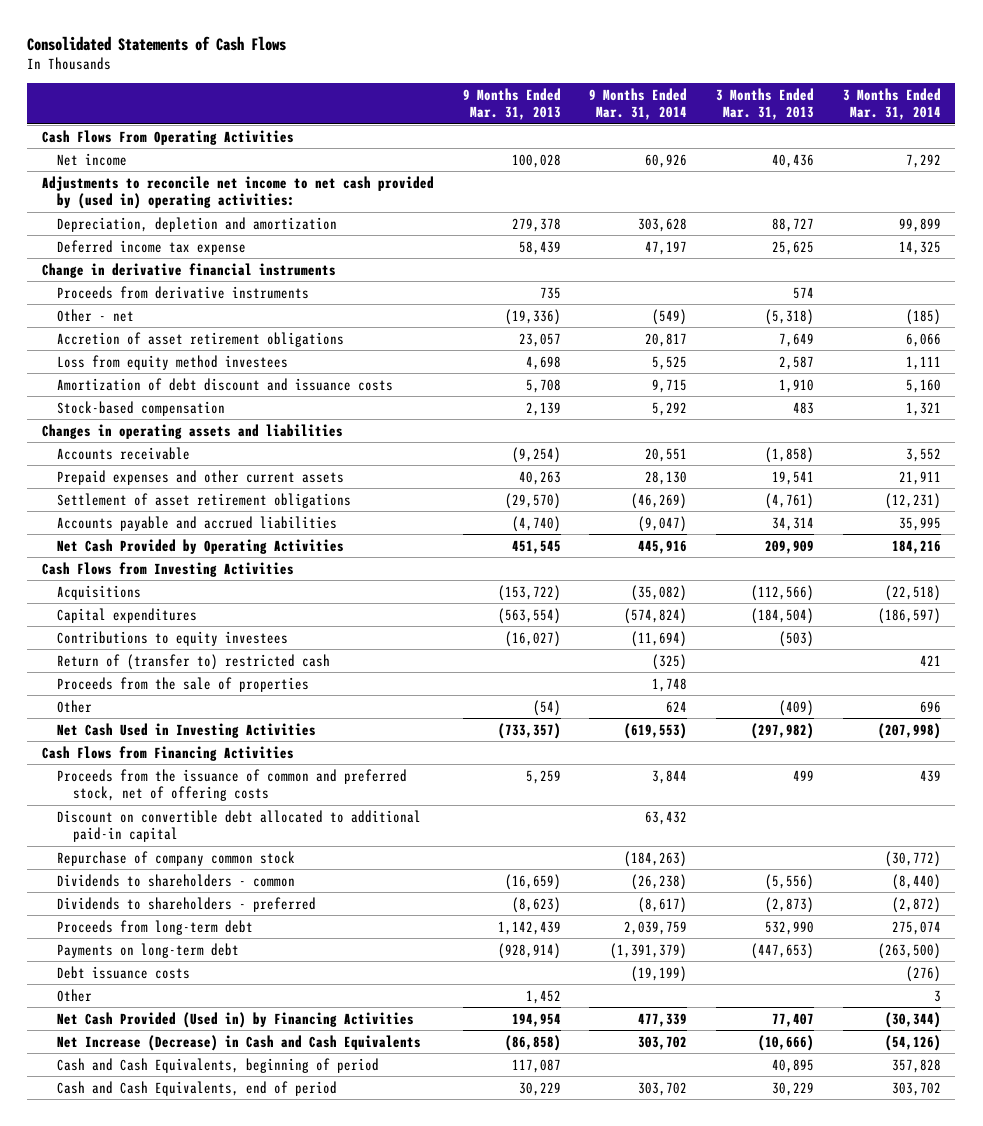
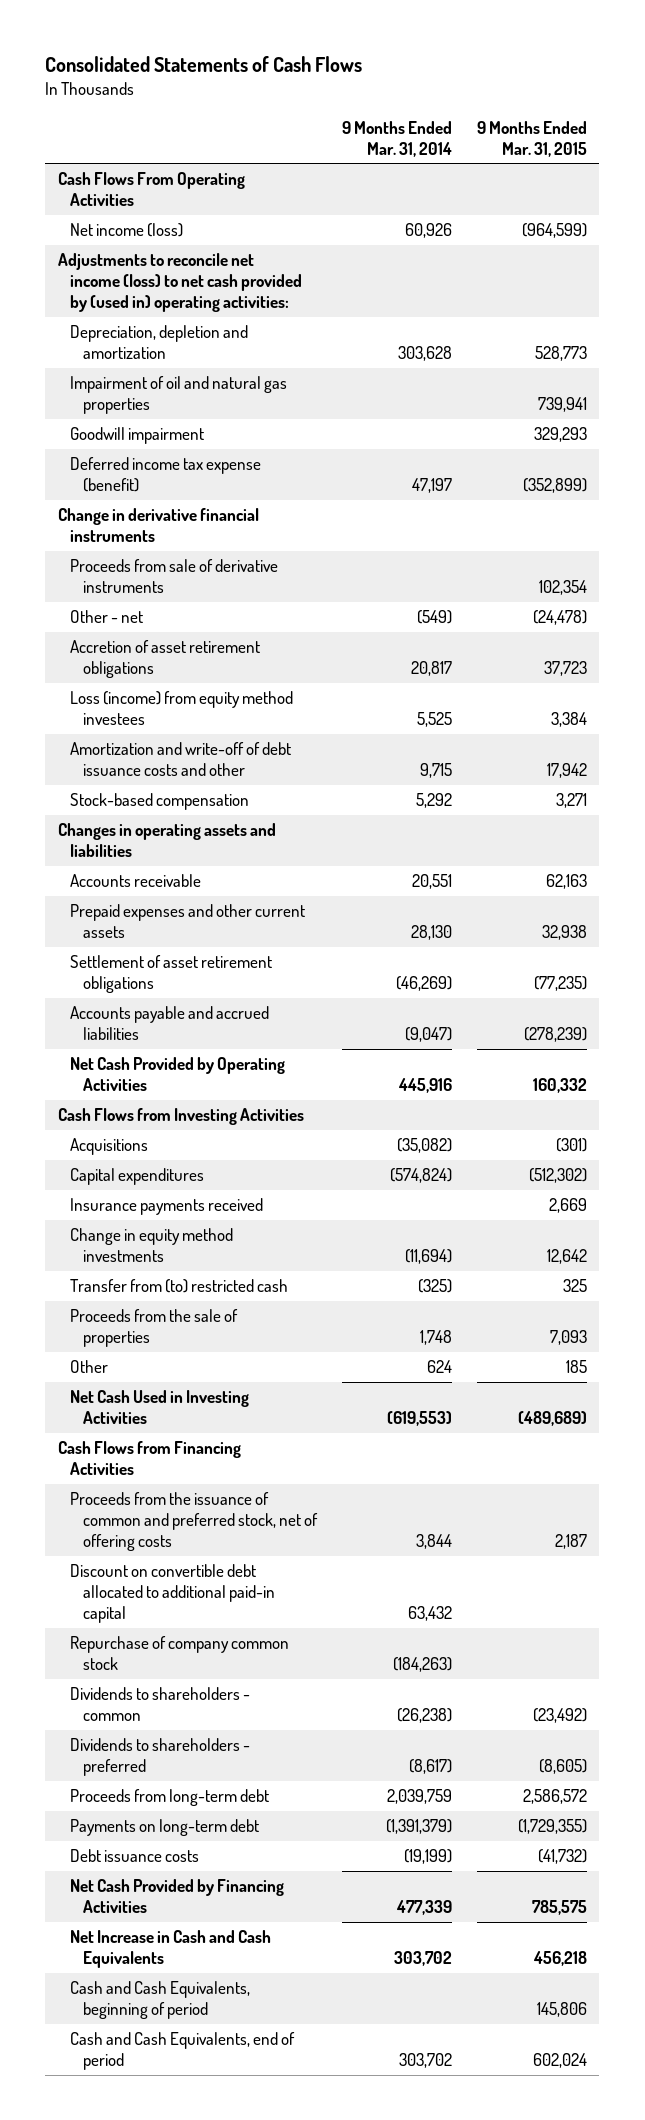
- | 9 Months Ended Mar. 31, 2013 | 9 Months Ended Mar. 31, 2014 | 3 Months Ended Mar. 31, 2013 | 3 Months Ended Mar. 31, 2014
+ | 9 Months Ended Mar. 31, 2014 | 9 Months Ended Mar. 31, 2015
- Net income | 100,028 | 60,926 | 40,436 | 7,292
- Adjustments to reconcile net income to net cash provided by (used in) operating activities:
+ Net income (loss) | 60,926 | (964,599)
+ Adjustments to reconcile net income (loss) to net cash provided by (used in) operating activities:
- Deferred income tax expense | 58,439 | 47,197 | 25,625 | 14,325
+ Impairment of oil and natural gas properties | | 739,941
+ Goodwill impairment | | 329,293
+ Deferred income tax expense (benefit) | 47,197 | (352,899)
- Proceeds from derivative instruments | 735 | | 574 |
+ Proceeds from sale of derivative instruments | | 102,354
- Loss from equity method investees | 4,698 | 5,525 | 2,587 | 1,111
- Amortization of debt discount and issuance costs | 5,708 | 9,715 | 1,910 | 5,160
+ Loss (income) from equity method investees | 5,525 | 3,384
+ Amortization and write-off of debt issuance costs and other | 9,715 | 17,942
- Contributions to equity investees | (16,027) | (11,694) | (503) |
- Return of (transfer to) restricted cash | | (325) | | 421
+ Insurance payments received | | 2,669
+ Change in equity method investments | (11,694) | 12,642
+ Transfer from (to) restricted cash | (325) | 325
- Other | 1,452 | | | 3
- Net Cash Provided (Used in) by Financing Activities | 194,954 | 477,339 | 77,407 | (30,344)
- Net Increase (Decrease) in Cash and Cash Equivalents | (86,858) | 303,702 | (10,666) | (54,126)
+ Net Cash Provided by Financing Activities | 477,339 | 785,575
+ Net Increase in Cash and Cash Equivalents | 303,702 | 456,218

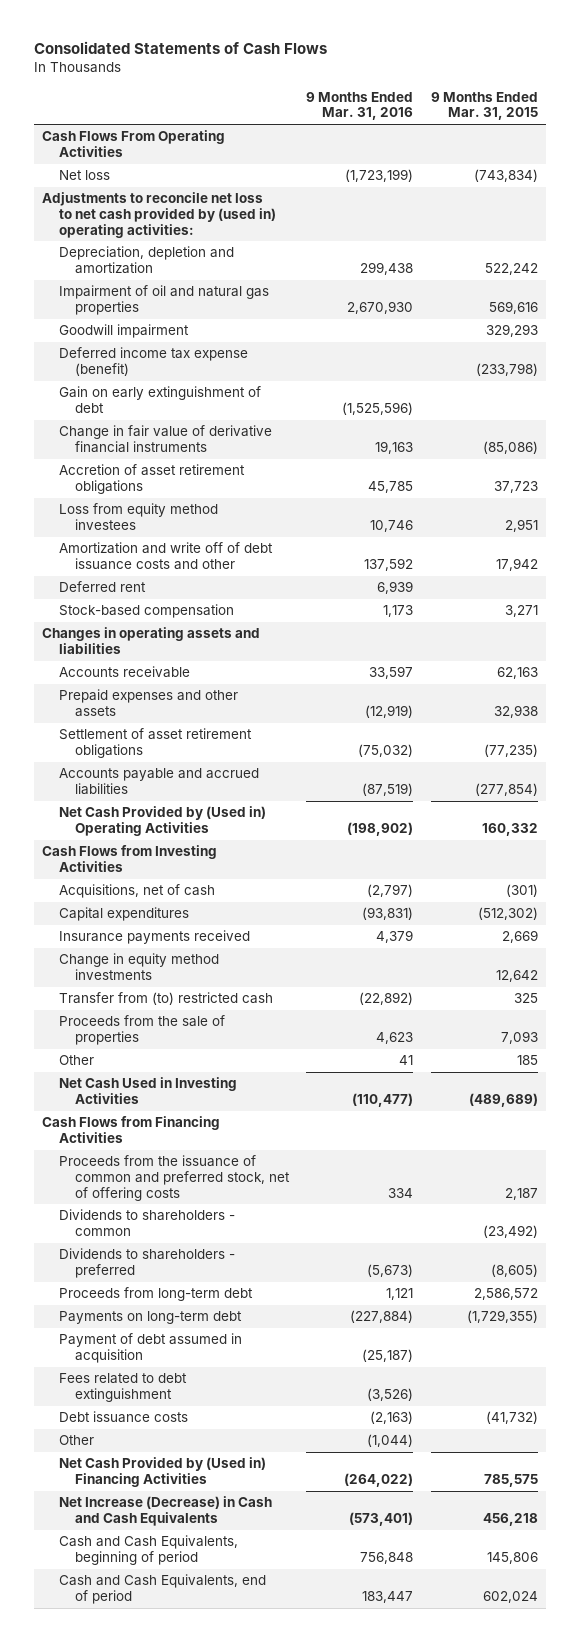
- | 9 Months Ended Mar. 31, 2014 | 9 Months Ended Mar. 31, 2015
+ | 9 Months Ended Mar. 31, 2016 | 9 Months Ended Mar. 31, 2015
- Net income (loss) | 60,926 | (964,599)
- Adjustments to reconcile net income (loss) to net cash provided by (used in) operating activities:
- Depreciation, depletion and amortization | 303,628 | 528,773
- Impairment of oil and natural gas properties | | 739,941
+ Net loss | (1,723,199) | (743,834)
+ Adjustments to reconcile net loss to net cash provided by (used in) operating activities:
+ Depreciation, depletion and amortization | 299,438 | 522,242
+ Impairment of oil and natural gas properties | 2,670,930 | 569,616
- Deferred income tax expense (benefit) | 47,197 | (352,899)
- Change in derivative financial instruments
- Proceeds from sale of derivative instruments | | 102,354
- Other - net | (549) | (24,478)
+ Deferred income tax expense (benefit) | | (233,798)
+ Gain on early extinguishment of debt | (1,525,596) |
+ Change in fair value of derivative financial instruments | 19,163 | (85,086)
- Loss (income) from equity method investees | 5,525 | 3,384
- Amortization and write-off of debt issuance costs and other | 9,715 | 17,942
+ Loss from equity method investees | 10,746 | 2,951
+ Amortization and write off of debt issuance costs and other | 137,592 | 17,942
+ Deferred rent | 6,939 |
- Prepaid expenses and other current assets | 28,130 | 32,938
+ Prepaid expenses and other assets | (12,919) | 32,938
- Accounts payable and accrued liabilities | (9,047) | (278,239)
- Net Cash Provided by Operating Activities | 445,916 | 160,332
+ Accounts payable and accrued liabilities | (87,519) | (277,854)
+ Net Cash Provided by (Used in) Operating Activities | (198,902) | 160,332
- Acquisitions | (35,082) | (301)
+ Acquisitions, net of cash | (2,797) | (301)
- Discount on convertible debt allocated to additional paid-in capital | 63,432 |
- Repurchase of company common stock | (184,263) |
+ Payment of debt assumed in acquisition | (25,187) |
+ Fees related to debt extinguishment | (3,526) |
- Net Cash Provided by Financing Activities | 477,339 | 785,575
- Net Increase in Cash and Cash Equivalents | 303,702 | 456,218
+ Other | (1,044) |
+ Net Cash Provided by (Used in) Financing Activities | (264,022) | 785,575
+ Net Increase (Decrease) in Cash and Cash Equivalents | (573,401) | 456,218

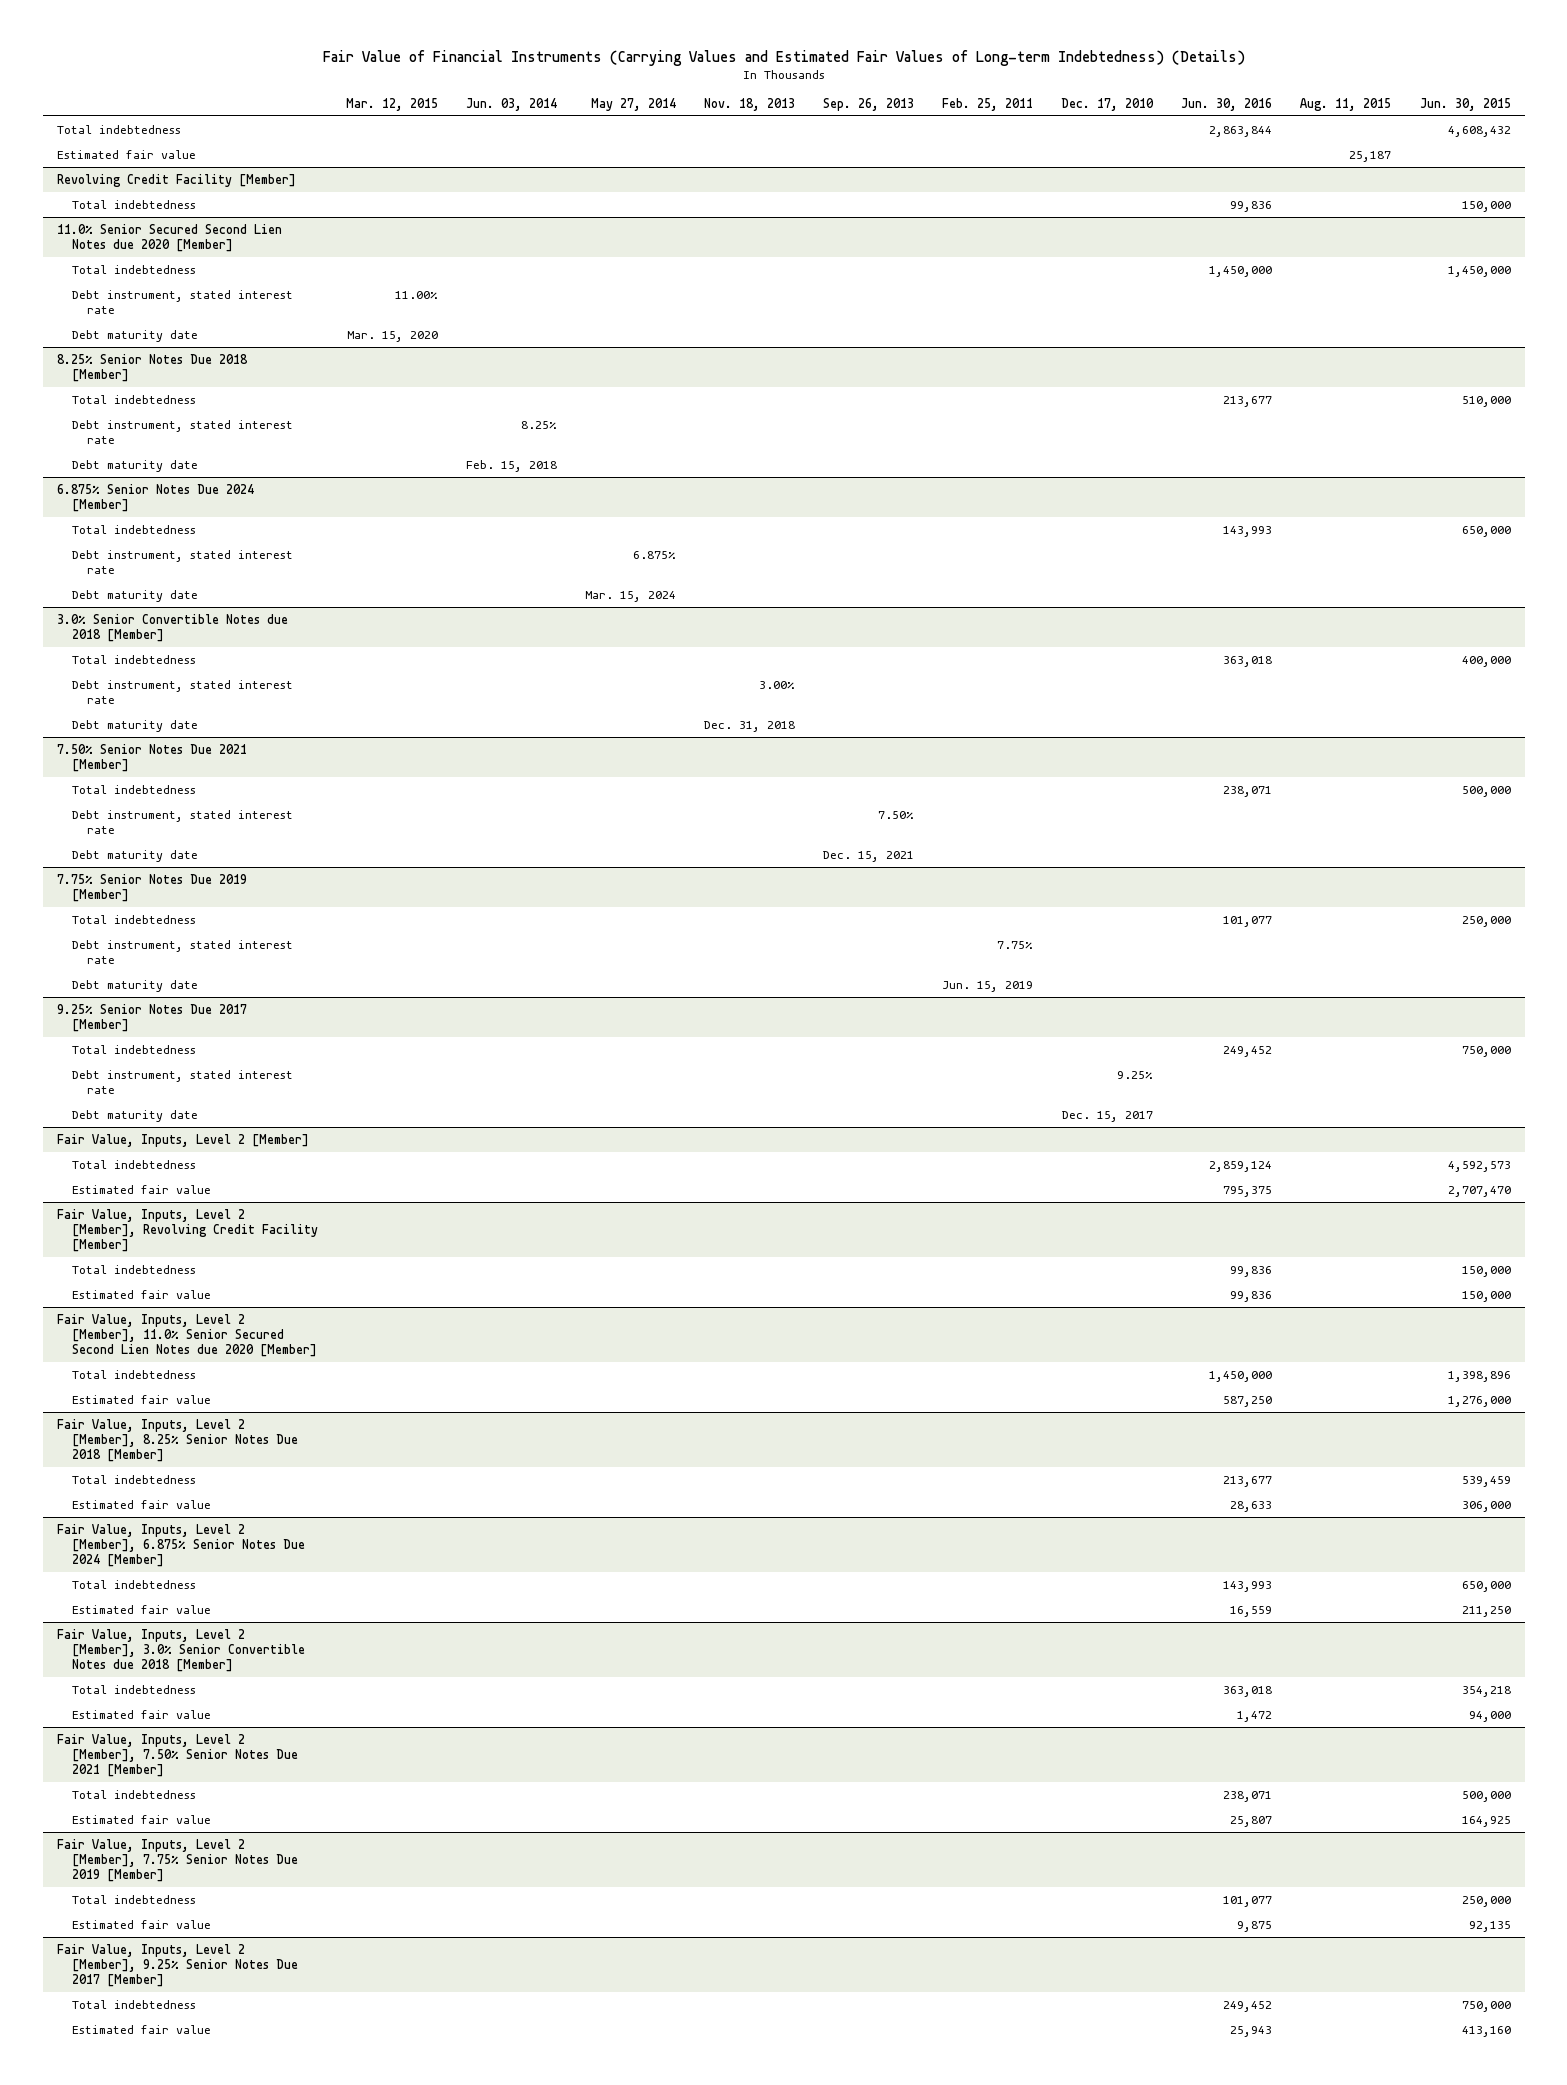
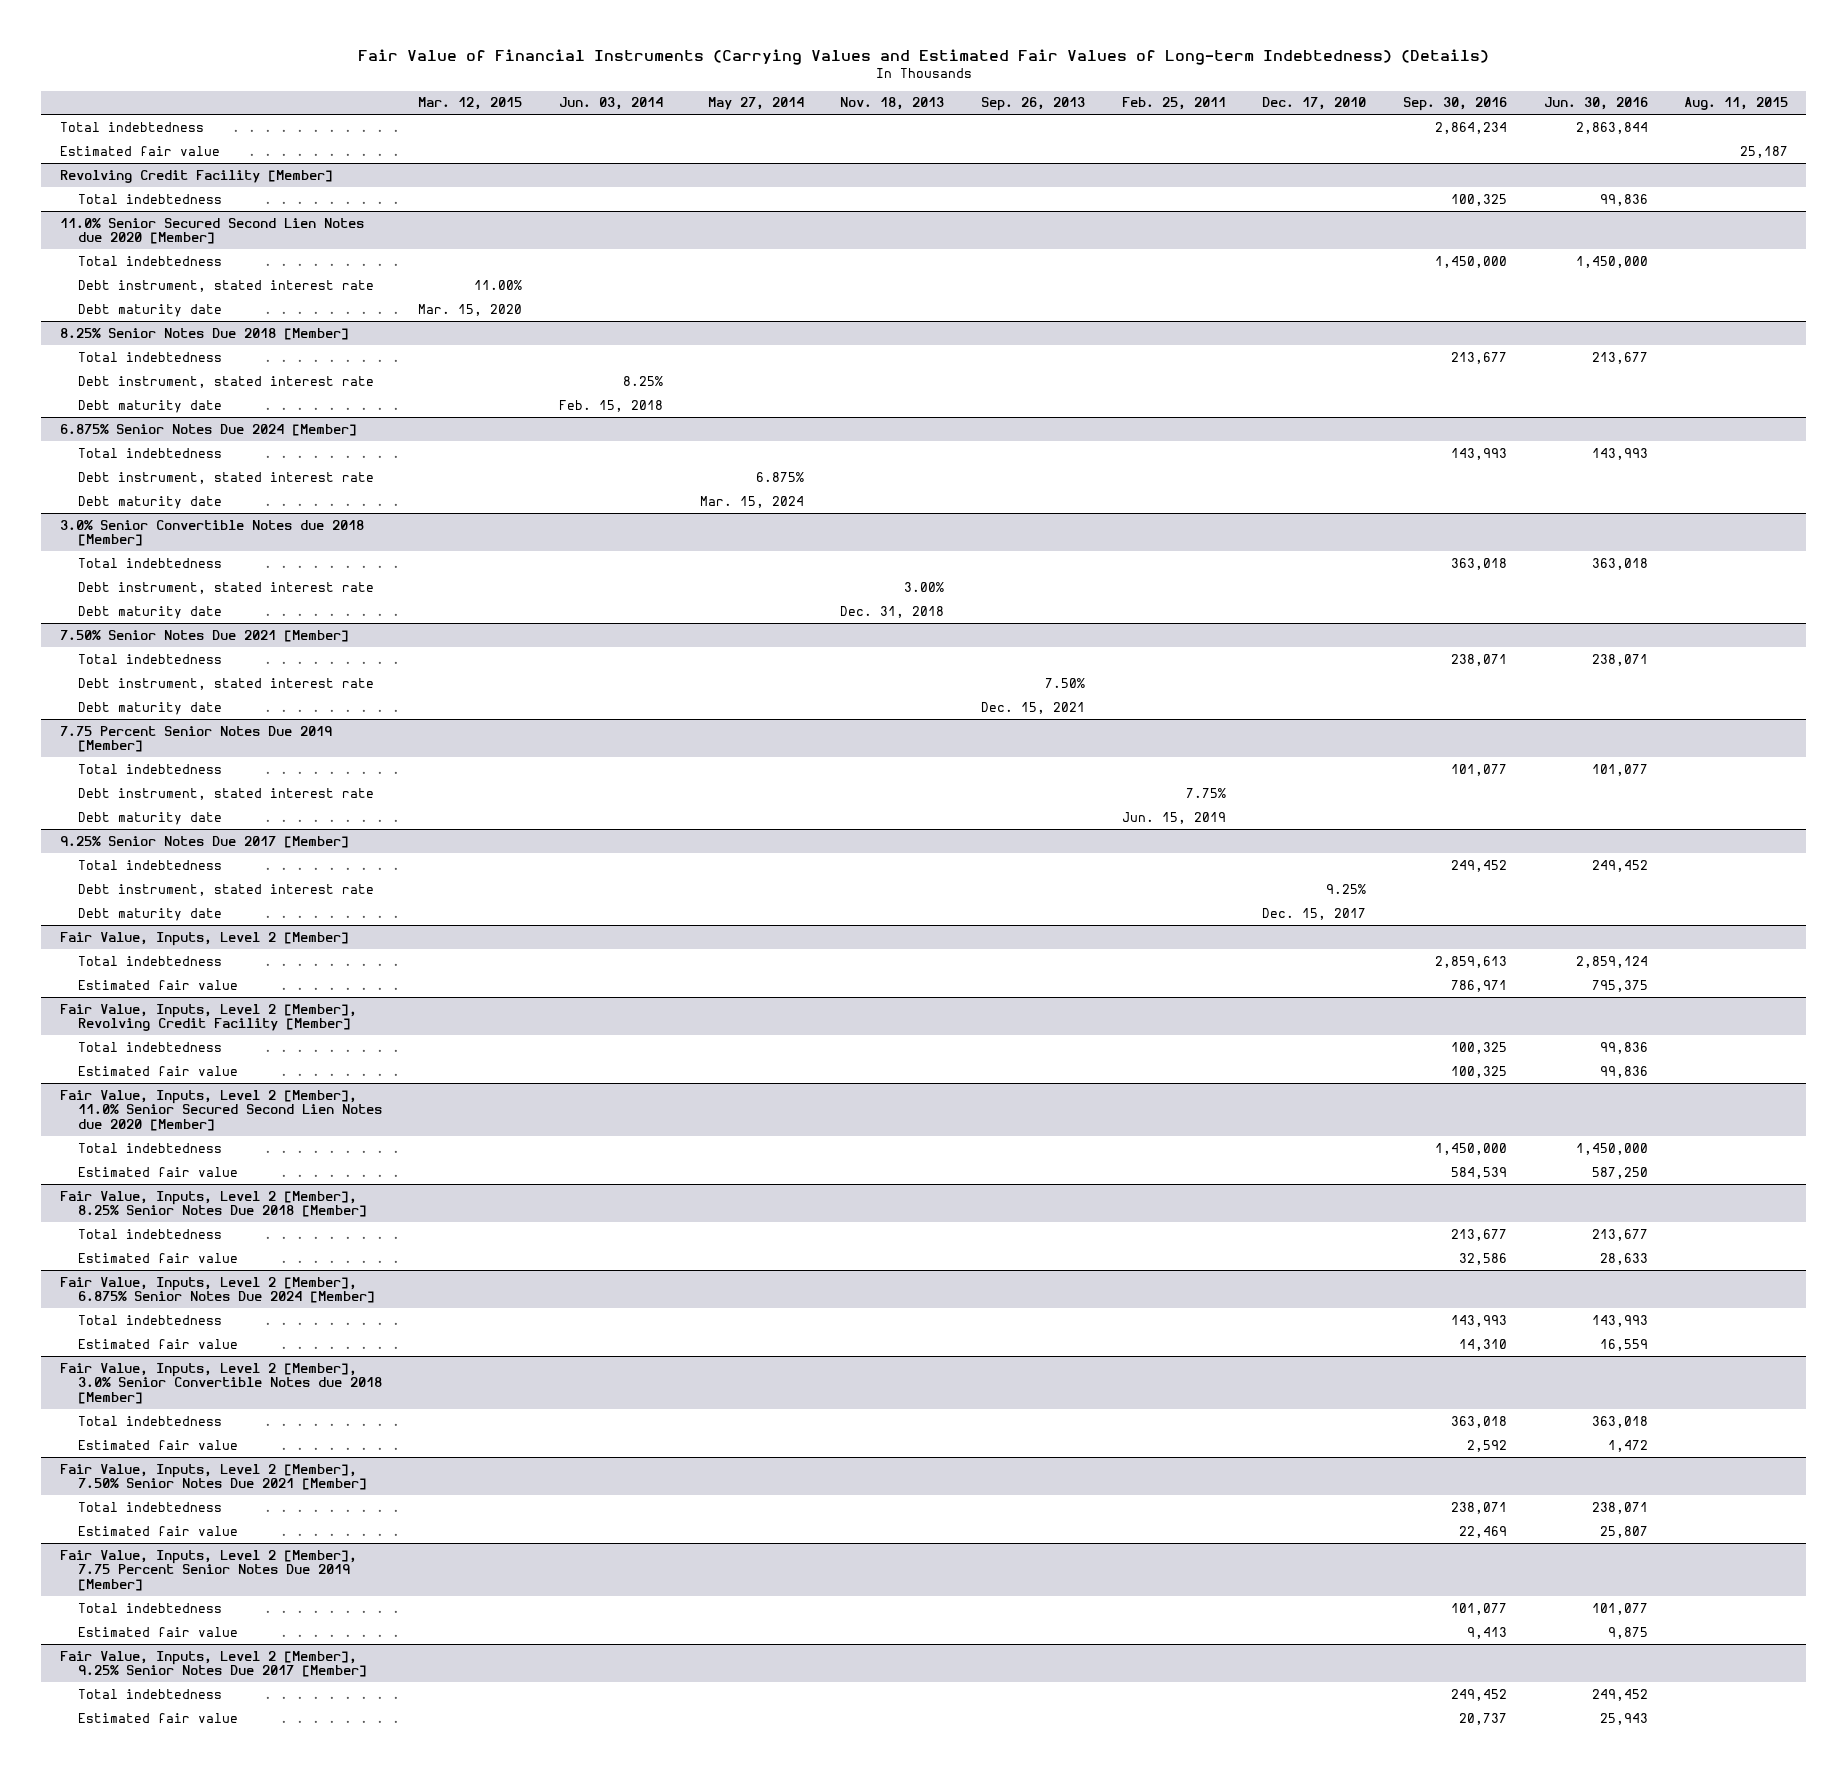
- | Mar. 12, 2015 | Jun. 03, 2014 | May 27, 2014 | Nov. 18, 2013 | Sep. 26, 2013 | Feb. 25, 2011 | Dec. 17, 2010 | Jun. 30, 2016 | Aug. 11, 2015 | Jun. 30, 2015
+ | Mar. 12, 2015 | Jun. 03, 2014 | May 27, 2014 | Nov. 18, 2013 | Sep. 26, 2013 | Feb. 25, 2011 | Dec. 17, 2010 | Sep. 30, 2016 | Jun. 30, 2016 | Aug. 11, 2015
- 7.75% Senior Notes Due 2019 [Member]
+ 7.75 Percent Senior Notes Due 2019 [Member]
- Fair Value, Inputs, Level 2 [Member], 7.75% Senior Notes Due 2019 [Member]
+ Fair Value, Inputs, Level 2 [Member], 7.75 Percent Senior Notes Due 2019 [Member]

